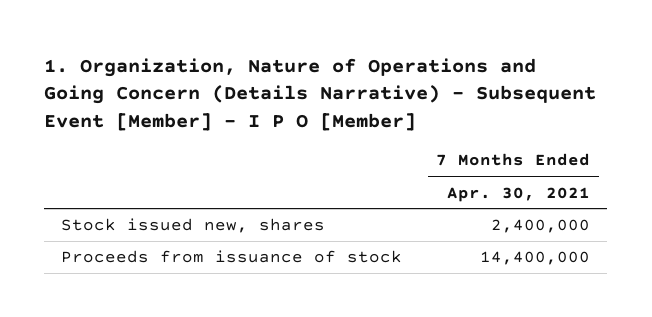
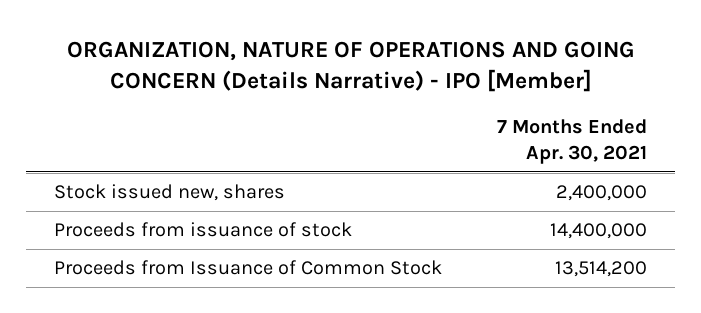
- 1. Organization, Nature of Operations and Going Concern (Details Narrative) - Subsequent Event [Member] - I P O [Member]
+ ORGANIZATION, NATURE OF OPERATIONS AND GOING CONCERN (Details Narrative) - IPO [Member]
+ Proceeds from Issuance of Common Stock | 13,514,200

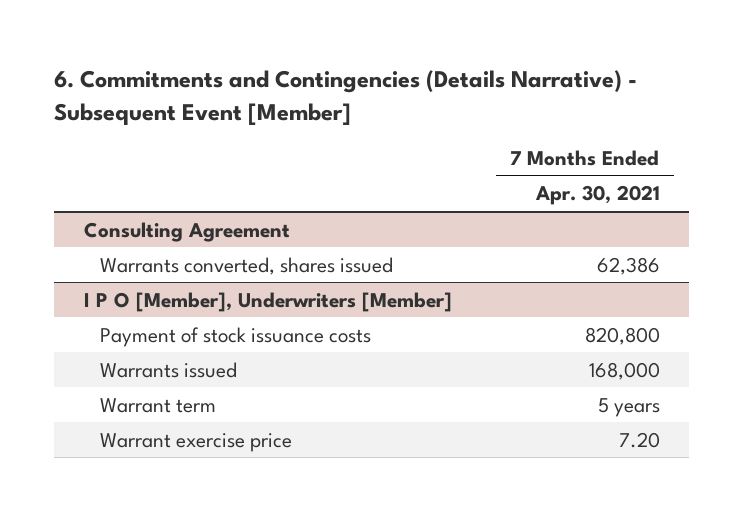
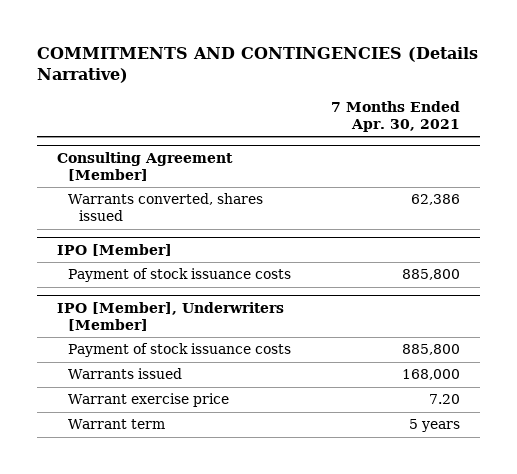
- 6. Commitments and Contingencies (Details Narrative) - Subsequent Event [Member]
+ COMMITMENTS AND CONTINGENCIES (Details Narrative)
- Consulting Agreement
+ Consulting Agreement [Member]
- I P O [Member], Underwriters [Member]
- Payment of stock issuance costs | 820,800
+ IPO [Member]
+ Payment of stock issuance costs | 885,800
+ IPO [Member], Underwriters [Member]
+ Payment of stock issuance costs | 885,800
- Warrant term | 5 years
+ Warrant term | 5 years

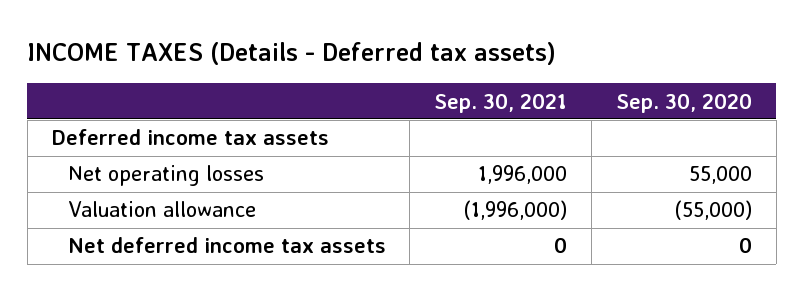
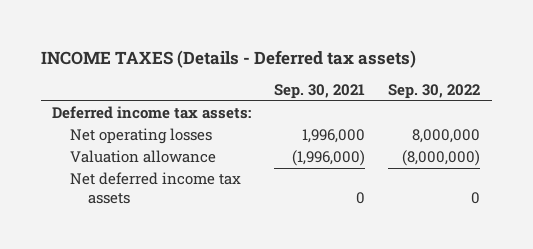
- | Sep. 30, 2021 | Sep. 30, 2020
+ | Sep. 30, 2021 | Sep. 30, 2022
- Deferred income tax assets
+ Deferred income tax assets:

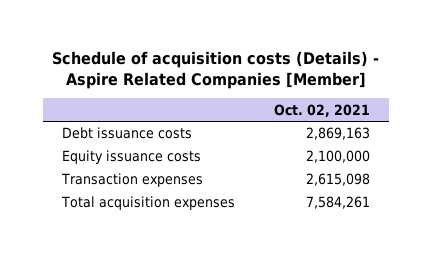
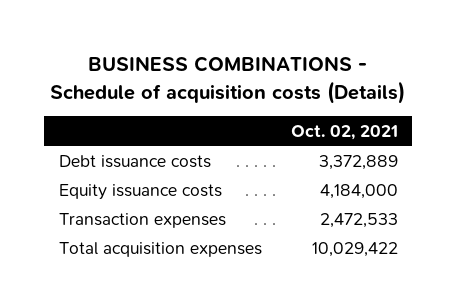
- Schedule of acquisition costs (Details) - Aspire Related Companies [Member]
+ BUSINESS COMBINATIONS - Schedule of acquisition costs (Details)
- Debt issuance costs | 2,869,163
- Equity issuance costs | 2,100,000
- Transaction expenses | 2,615,098
- Total acquisition expenses | 7,584,261
+ Debt issuance costs | 3,372,889
+ Equity issuance costs | 4,184,000
+ Transaction expenses | 2,472,533
+ Total acquisition expenses | 10,029,422

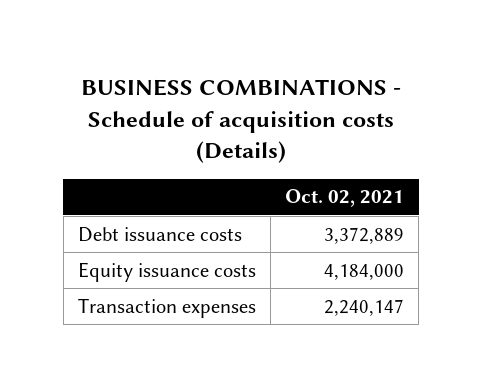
- Transaction expenses | 2,472,533
- Total acquisition expenses | 10,029,422
+ Transaction expenses | 2,240,147

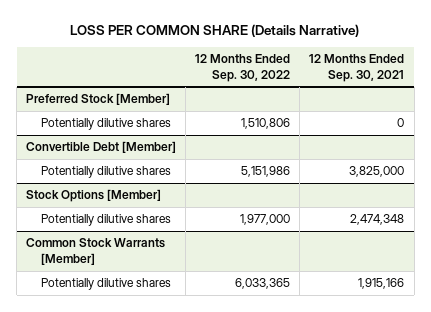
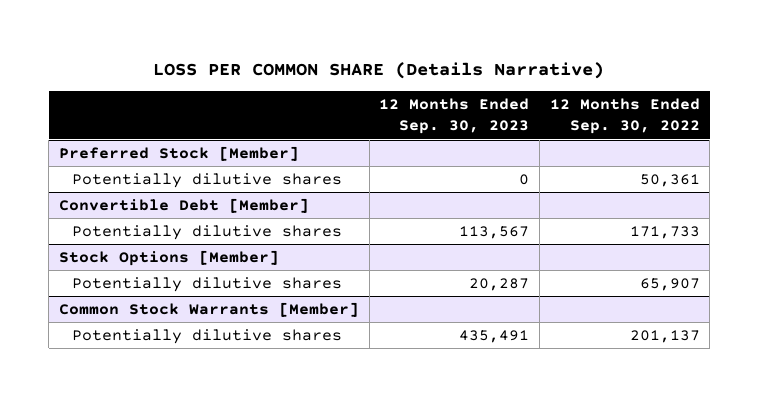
- | 12 Months Ended Sep. 30, 2022 | 12 Months Ended Sep. 30, 2021
+ | 12 Months Ended Sep. 30, 2023 | 12 Months Ended Sep. 30, 2022
@ Preferred Stock [Member]
- Potentially dilutive shares | 1,510,806 | 0
+ Potentially dilutive shares | 0 | 50,361
@ Convertible Debt [Member]
- Potentially dilutive shares | 5,151,986 | 3,825,000
+ Potentially dilutive shares | 113,567 | 171,733
@ Stock Options [Member]
- Potentially dilutive shares | 1,977,000 | 2,474,348
+ Potentially dilutive shares | 20,287 | 65,907
@ Common Stock Warrants [Member]
- Potentially dilutive shares | 6,033,365 | 1,915,166
+ Potentially dilutive shares | 435,491 | 201,137

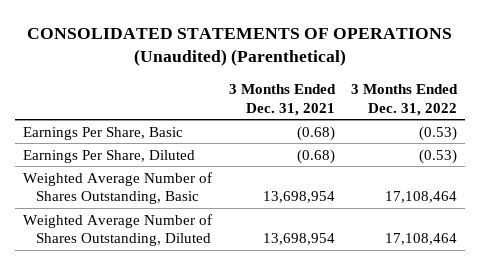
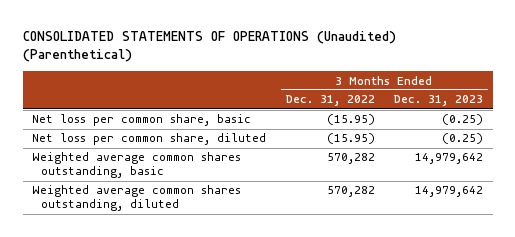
- | 3 Months Ended Dec. 31, 2021 | 3 Months Ended Dec. 31, 2022
+ | 3 Months Ended Dec. 31, 2022 | 3 Months Ended Dec. 31, 2023
- Earnings Per Share, Basic | (0.68) | (0.53)
- Earnings Per Share, Diluted | (0.68) | (0.53)
- Weighted Average Number of Shares Outstanding, Basic | 13,698,954 | 17,108,464
- Weighted Average Number of Shares Outstanding, Diluted | 13,698,954 | 17,108,464
+ Net loss per common share, basic | (15.95) | (0.25)
+ Net loss per common share, diluted | (15.95) | (0.25)
+ Weighted average common shares outstanding, basic | 570,282 | 14,979,642
+ Weighted average common shares outstanding, diluted | 570,282 | 14,979,642

